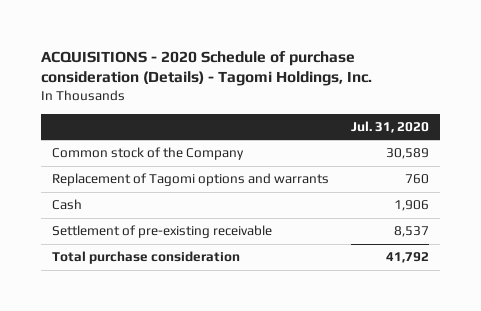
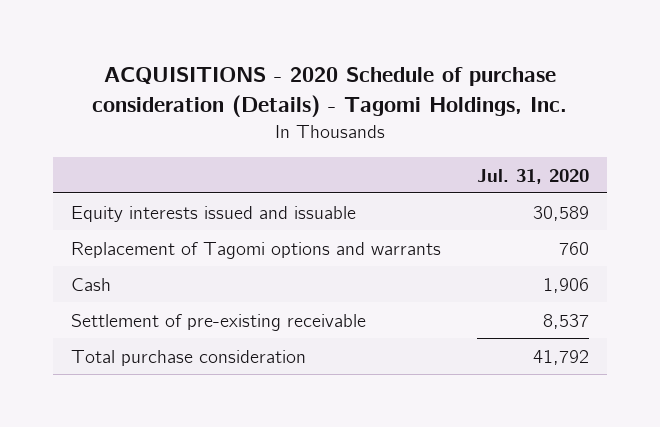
- Common stock of the Company | 30,589
+ Equity interests issued and issuable | 30,589

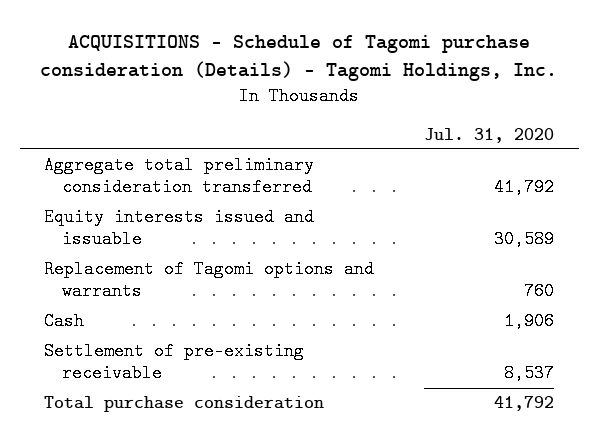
- ACQUISITIONS - 2020 Schedule of purchase consideration (Details) - Tagomi Holdings, Inc.
+ ACQUISITIONS - Schedule of Tagomi purchase consideration (Details) - Tagomi Holdings, Inc.
+ Aggregate total preliminary consideration transferred | 41,792

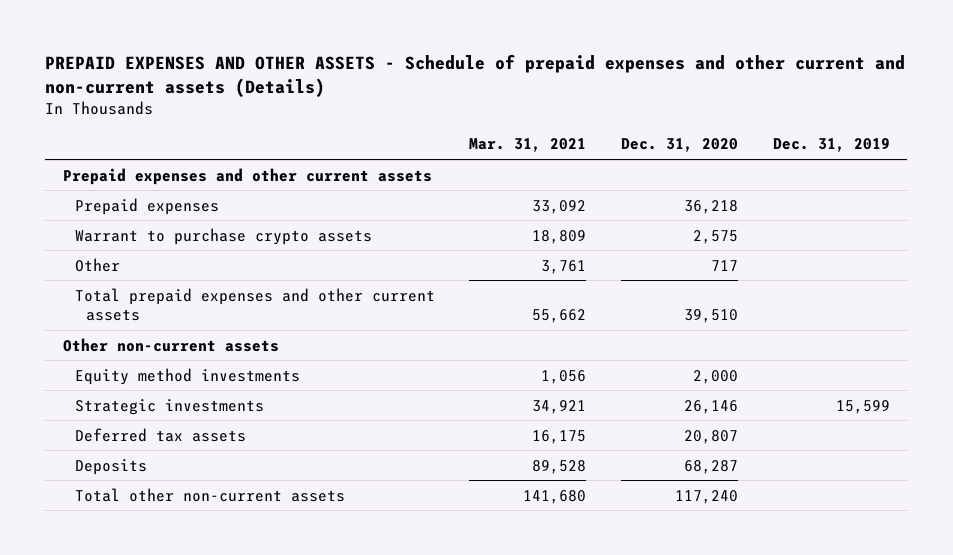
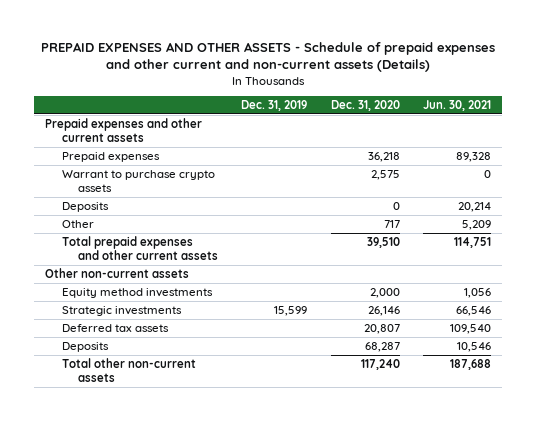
- | Mar. 31, 2021 | Dec. 31, 2020 | Dec. 31, 2019
+ | Dec. 31, 2019 | Dec. 31, 2020 | Jun. 30, 2021
+ Deposits | | 0 | 20,214

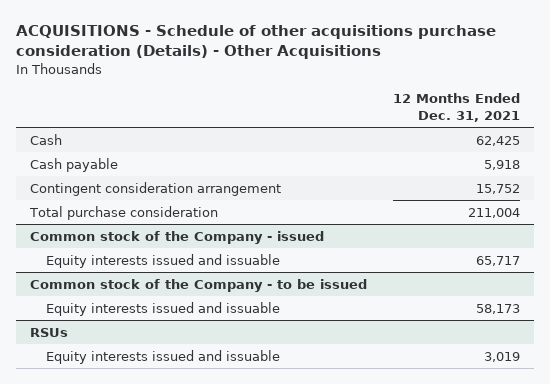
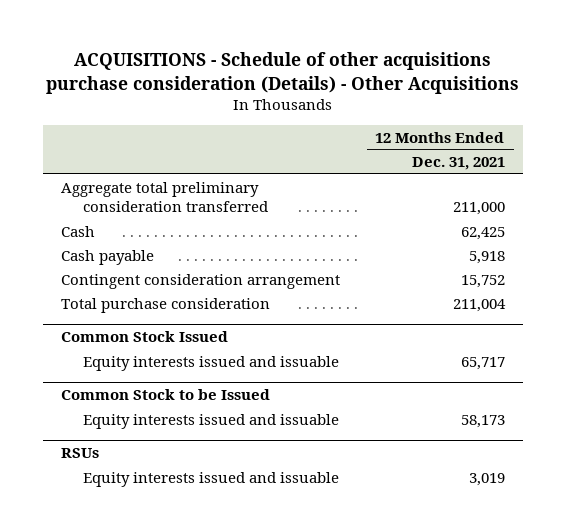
+ Aggregate total preliminary consideration transferred | 211,000
- Common stock of the Company - issued
+ Common Stock Issued
- Common stock of the Company - to be issued
+ Common Stock to be Issued

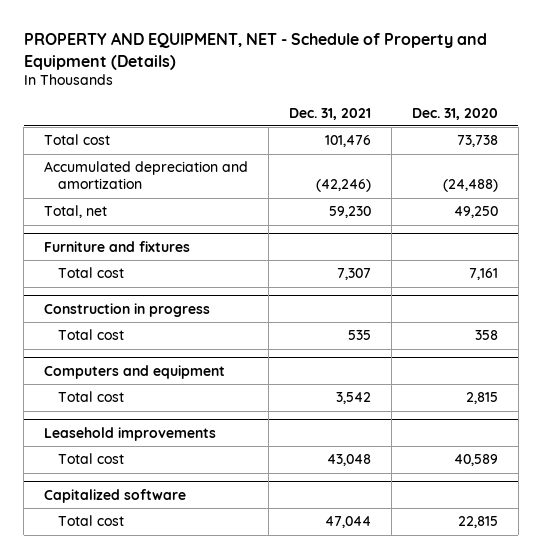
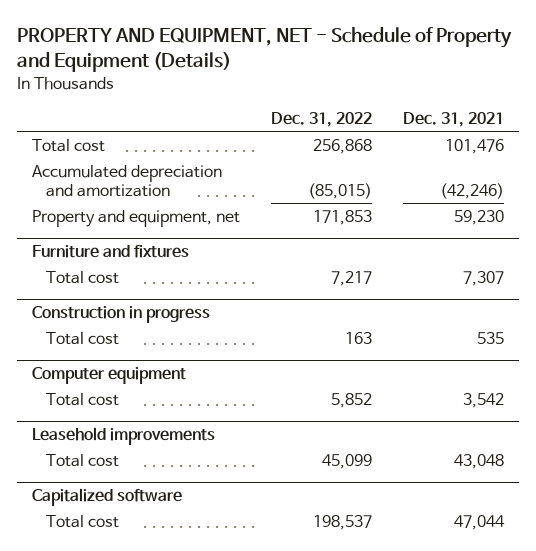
- | Dec. 31, 2021 | Dec. 31, 2020
+ | Dec. 31, 2022 | Dec. 31, 2021
- Total, net | 59,230 | 49,250
+ Property and equipment, net | 171,853 | 59,230
- Computers and equipment
+ Computer equipment

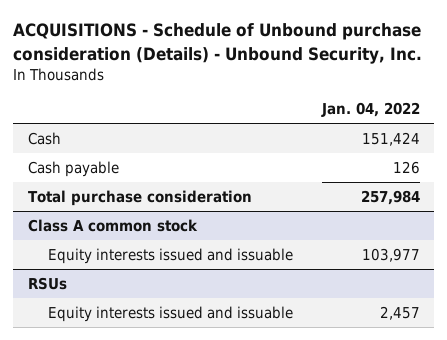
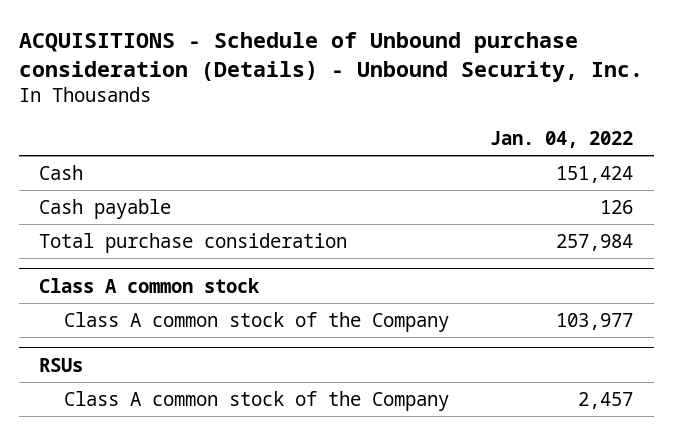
@ Class A common stock
- Equity interests issued and issuable | 103,977
+ Class A common stock of the Company | 103,977
@ RSUs
- Equity interests issued and issuable | 2,457
+ Class A common stock of the Company | 2,457

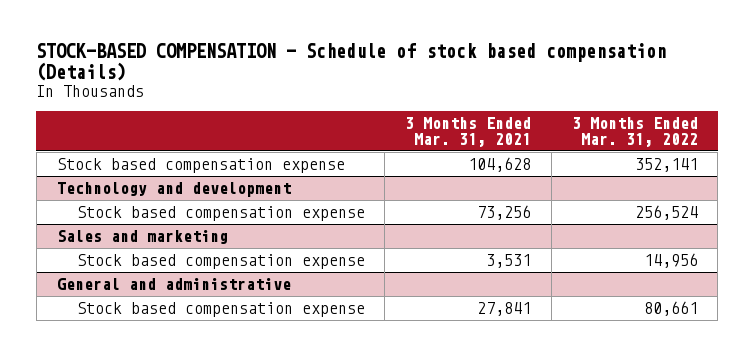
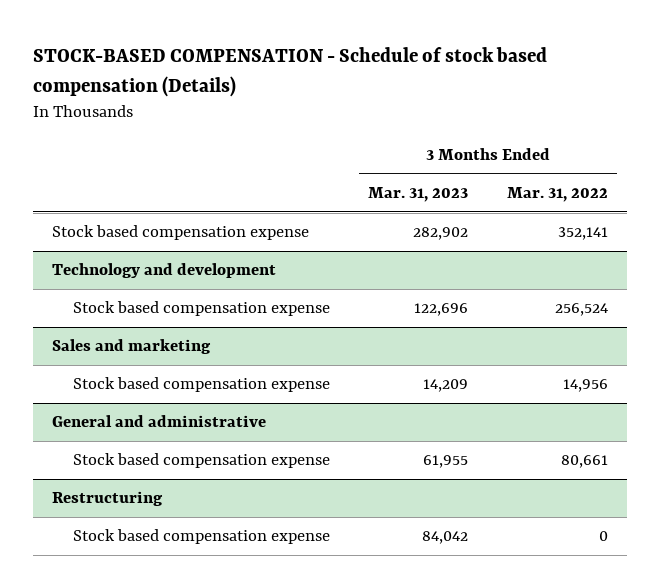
- | 3 Months Ended Mar. 31, 2021 | 3 Months Ended Mar. 31, 2022
+ | 3 Months Ended Mar. 31, 2023 | 3 Months Ended Mar. 31, 2022
+ Restructuring
+ Stock based compensation expense | 84,042 | 0

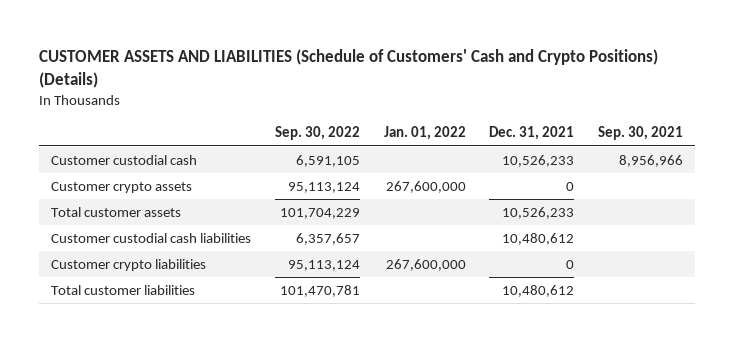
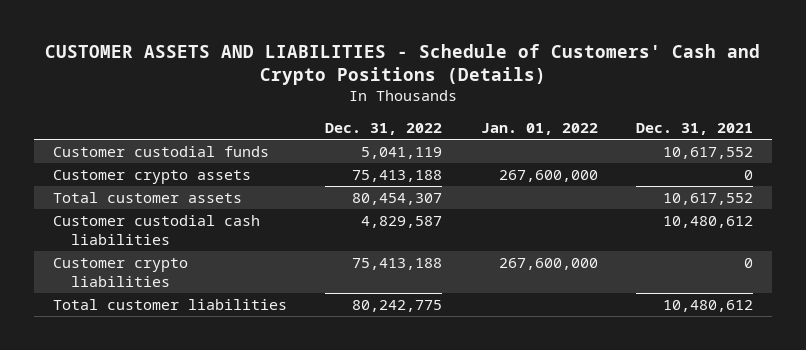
- CUSTOMER ASSETS AND LIABILITIES (Schedule of Customers' Cash and Crypto Positions) (Details)
+ CUSTOMER ASSETS AND LIABILITIES - Schedule of Customers' Cash and Crypto Positions (Details)
- | Sep. 30, 2022 | Jan. 01, 2022 | Dec. 31, 2021 | Sep. 30, 2021
+ | Dec. 31, 2022 | Jan. 01, 2022 | Dec. 31, 2021
- Customer custodial cash | 6,591,105 | | 10,526,233 | 8,956,966
+ Customer custodial funds | 5,041,119 | | 10,617,552
- Total customer assets | 101,704,229 | | 10,526,233 |
+ Total customer assets | 80,454,307 | | 10,617,552

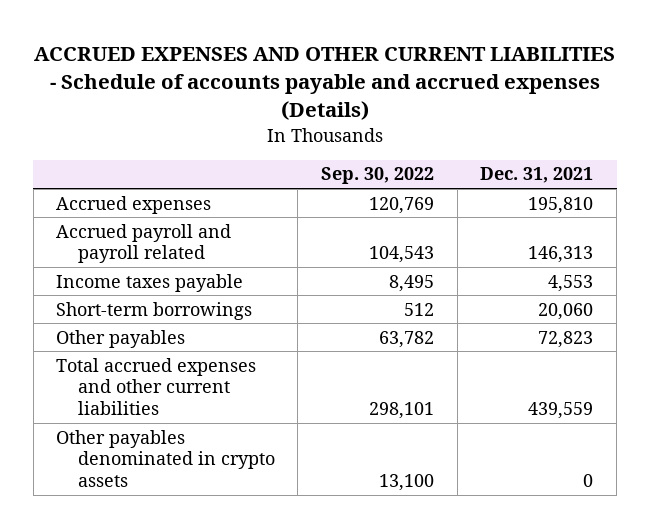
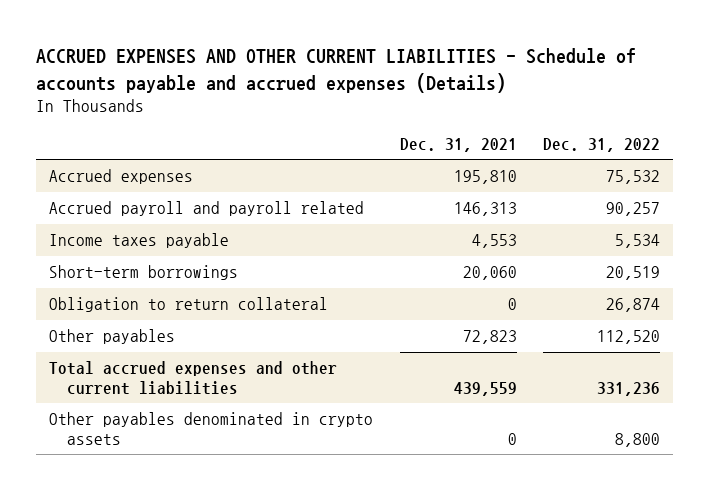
- | Sep. 30, 2022 | Dec. 31, 2021
+ | Dec. 31, 2021 | Dec. 31, 2022
+ Obligation to return collateral | 0 | 26,874

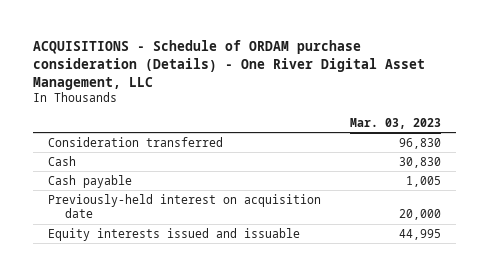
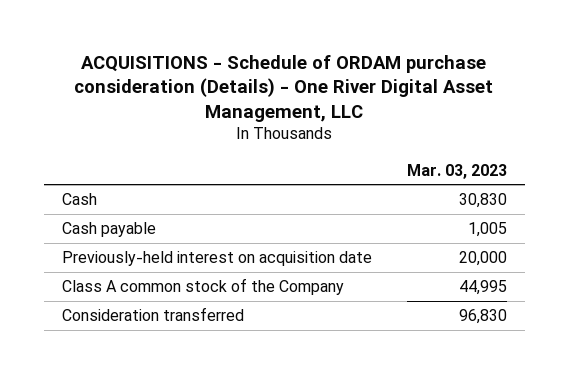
- Equity interests issued and issuable | 44,995
+ Class A common stock of the Company | 44,995
moved down: Consideration transferred | 96,830

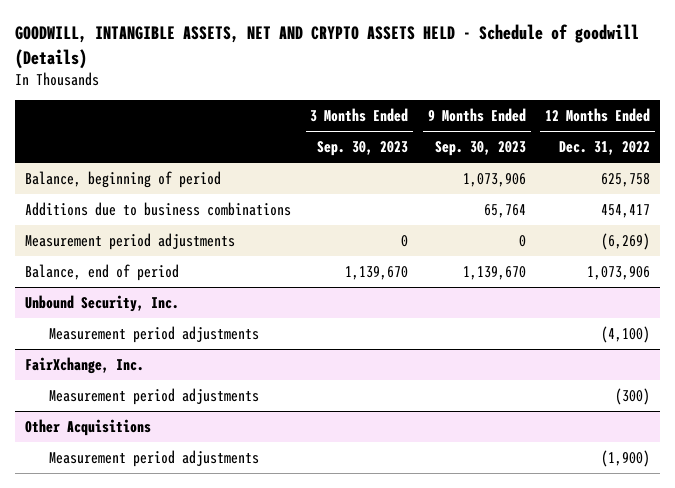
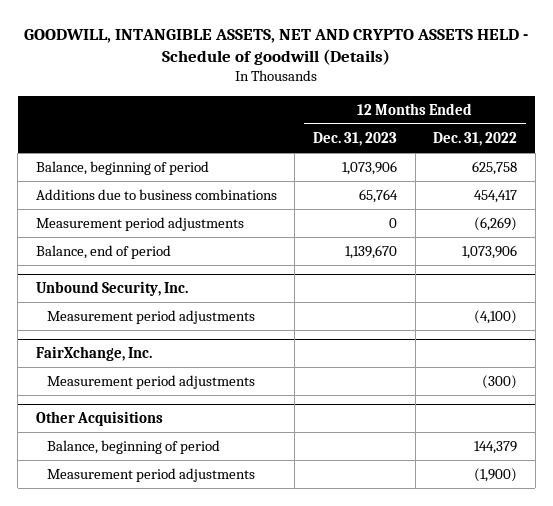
- | 3 Months Ended Sep. 30, 2023 | 9 Months Ended Sep. 30, 2023 | 12 Months Ended Dec. 31, 2022
+ | 12 Months Ended Dec. 31, 2023 | 12 Months Ended Dec. 31, 2022
@ Other Acquisitions
+ Balance, beginning of period | | 144,379

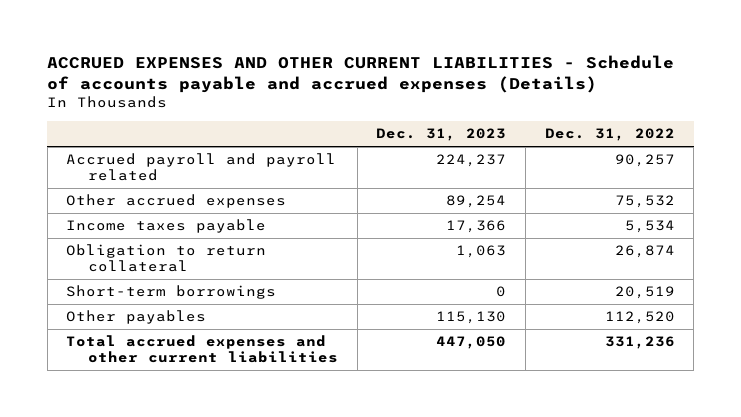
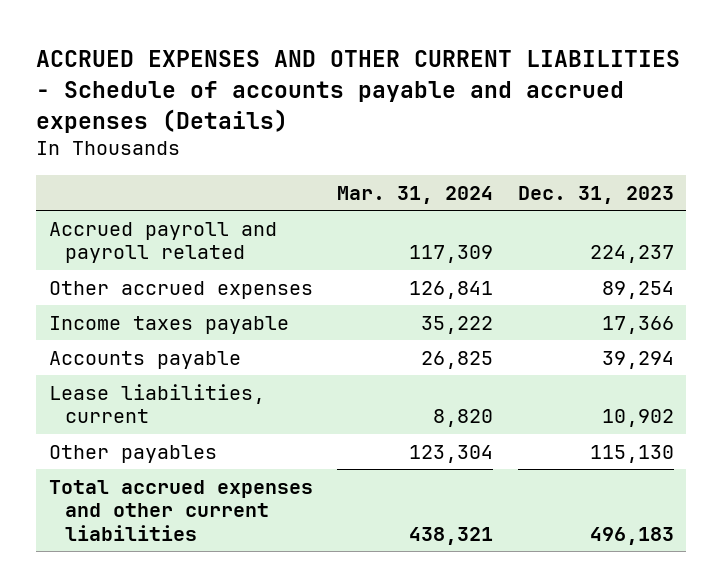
- | Dec. 31, 2023 | Dec. 31, 2022
+ | Mar. 31, 2024 | Dec. 31, 2023
- Obligation to return collateral | 1,063 | 26,874
- Short-term borrowings | 0 | 20,519
+ Accounts payable | 26,825 | 39,294
+ Lease liabilities, current | 8,820 | 10,902
- Total accrued expenses and other current liabilities | 447,050 | 331,236
+ Total accrued expenses and other current liabilities | 438,321 | 496,183

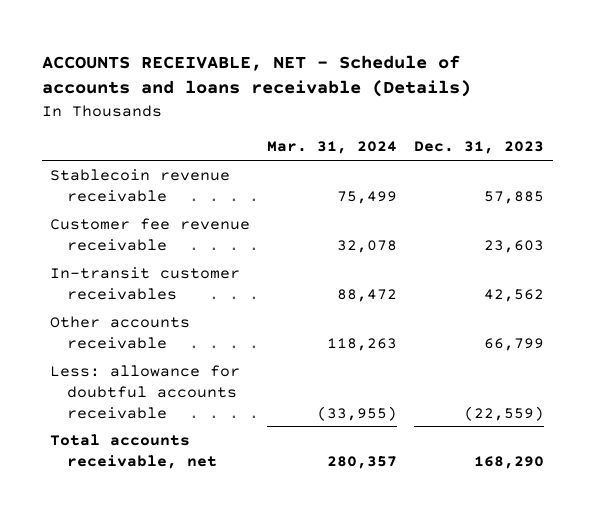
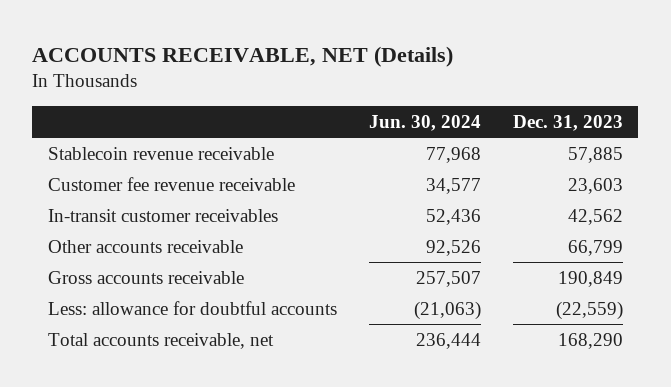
- ACCOUNTS RECEIVABLE, NET - Schedule of accounts and loans receivable (Details)
+ ACCOUNTS RECEIVABLE, NET (Details)
- | Mar. 31, 2024 | Dec. 31, 2023
+ | Jun. 30, 2024 | Dec. 31, 2023
- Less: allowance for doubtful accounts receivable | (33,955) | (22,559)
+ Gross accounts receivable | 257,507 | 190,849
+ Less: allowance for doubtful accounts | (21,063) | (22,559)

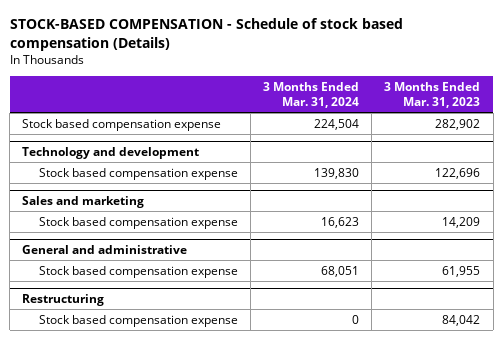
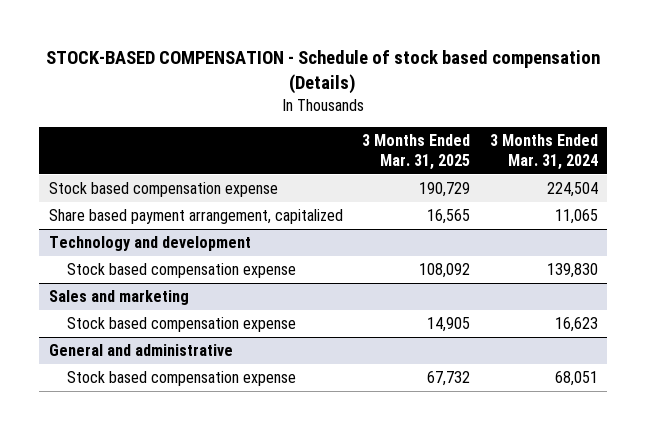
- | 3 Months Ended Mar. 31, 2024 | 3 Months Ended Mar. 31, 2023
+ | 3 Months Ended Mar. 31, 2025 | 3 Months Ended Mar. 31, 2024
+ Share based payment arrangement, capitalized | 16,565 | 11,065
- Restructuring
- Stock based compensation expense | 0 | 84,042

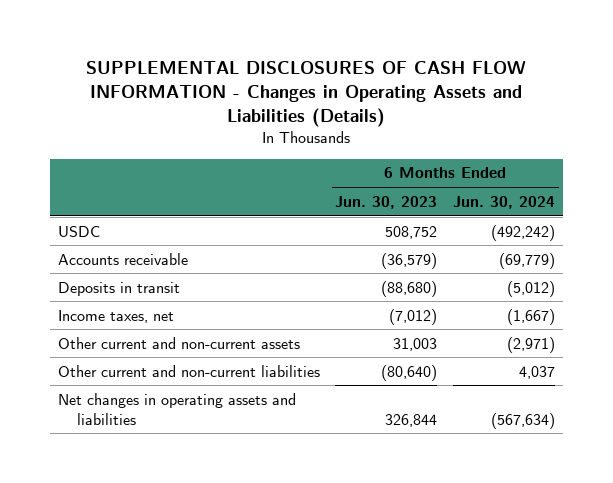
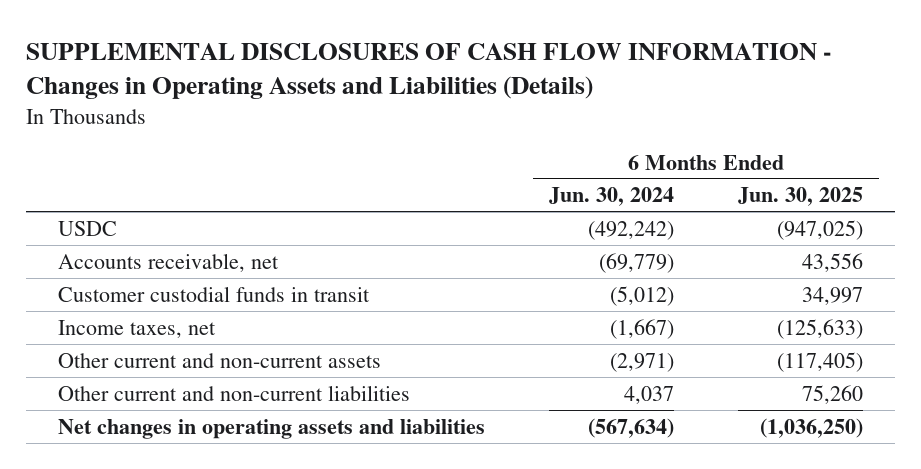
- | 6 Months Ended Jun. 30, 2023 | 6 Months Ended Jun. 30, 2024
+ | 6 Months Ended Jun. 30, 2024 | 6 Months Ended Jun. 30, 2025
- Accounts receivable | (36,579) | (69,779)
- Deposits in transit | (88,680) | (5,012)
+ Accounts receivable, net | (69,779) | 43,556
+ Customer custodial funds in transit | (5,012) | 34,997

